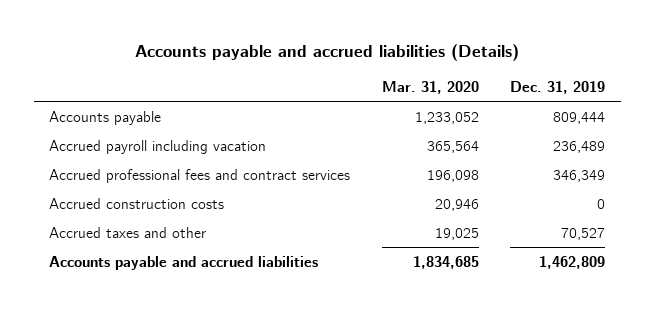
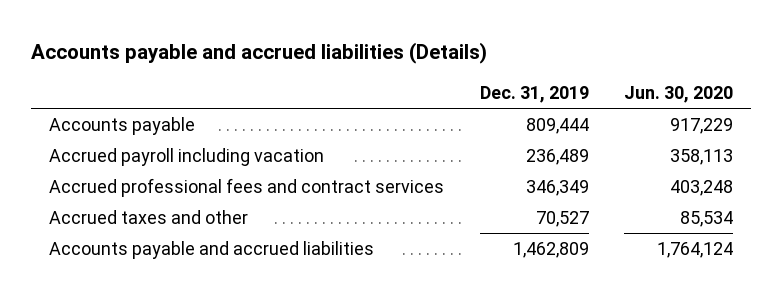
- | Mar. 31, 2020 | Dec. 31, 2019
+ | Dec. 31, 2019 | Jun. 30, 2020
- Accrued construction costs | 20,946 | 0

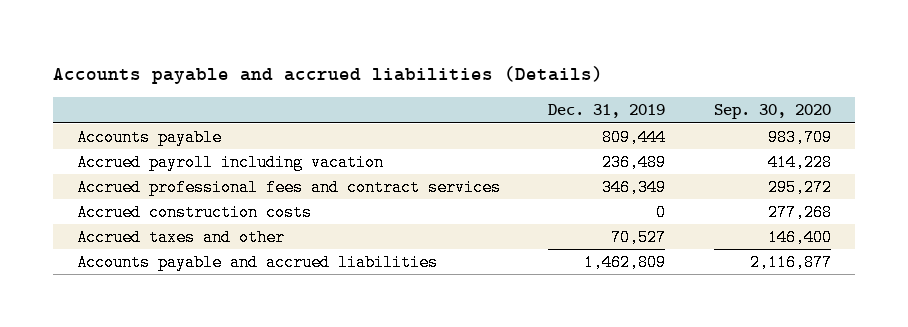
- | Dec. 31, 2019 | Jun. 30, 2020
+ | Dec. 31, 2019 | Sep. 30, 2020
+ Accrued construction costs | 0 | 277,268

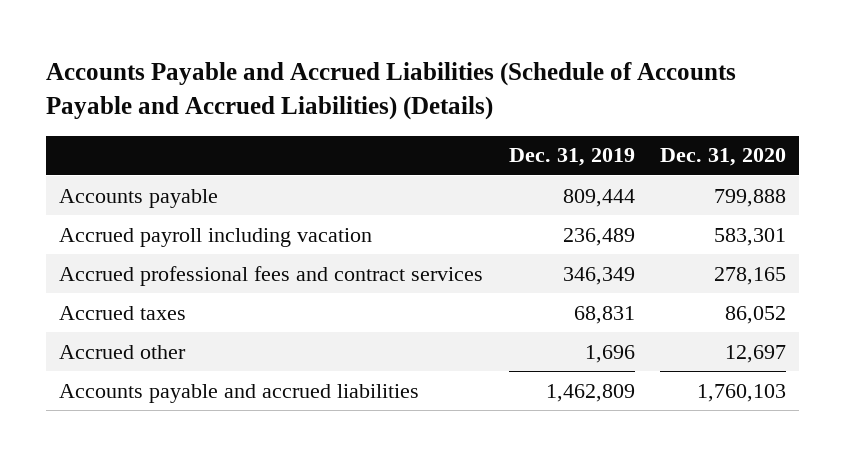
- Accounts payable and accrued liabilities (Details)
+ Accounts Payable and Accrued Liabilities (Schedule of Accounts Payable and Accrued Liabilities) (Details)
- | Dec. 31, 2019 | Sep. 30, 2020
+ | Dec. 31, 2019 | Dec. 31, 2020
- Accrued construction costs | 0 | 277,268
- Accrued taxes and other | 70,527 | 146,400
+ Accrued taxes | 68,831 | 86,052
+ Accrued other | 1,696 | 12,697

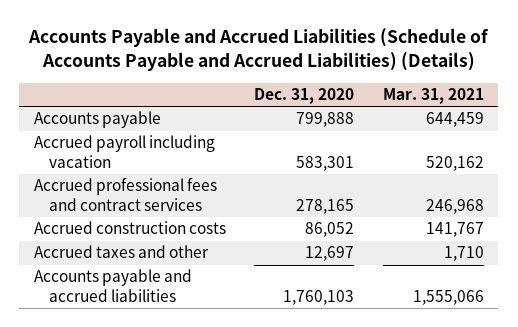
- | Dec. 31, 2019 | Dec. 31, 2020
+ | Dec. 31, 2020 | Mar. 31, 2021
- Accrued taxes | 68,831 | 86,052
- Accrued other | 1,696 | 12,697
+ Accrued construction costs | 86,052 | 141,767
+ Accrued taxes and other | 12,697 | 1,710

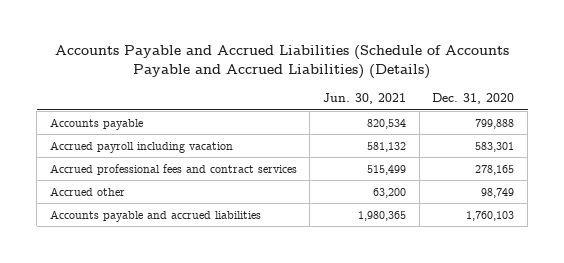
- | Dec. 31, 2020 | Mar. 31, 2021
+ | Jun. 30, 2021 | Dec. 31, 2020
- Accrued construction costs | 86,052 | 141,767
- Accrued taxes and other | 12,697 | 1,710
+ Accrued other | 63,200 | 98,749

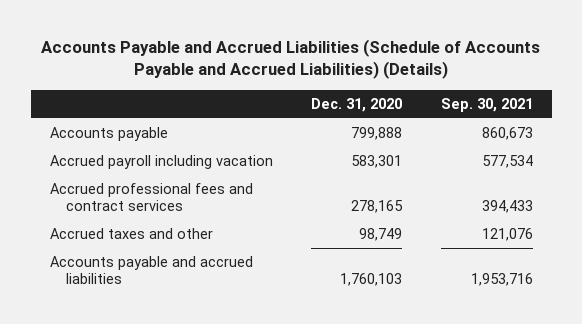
- | Jun. 30, 2021 | Dec. 31, 2020
+ | Dec. 31, 2020 | Sep. 30, 2021
- Accrued other | 63,200 | 98,749
+ Accrued taxes and other | 98,749 | 121,076

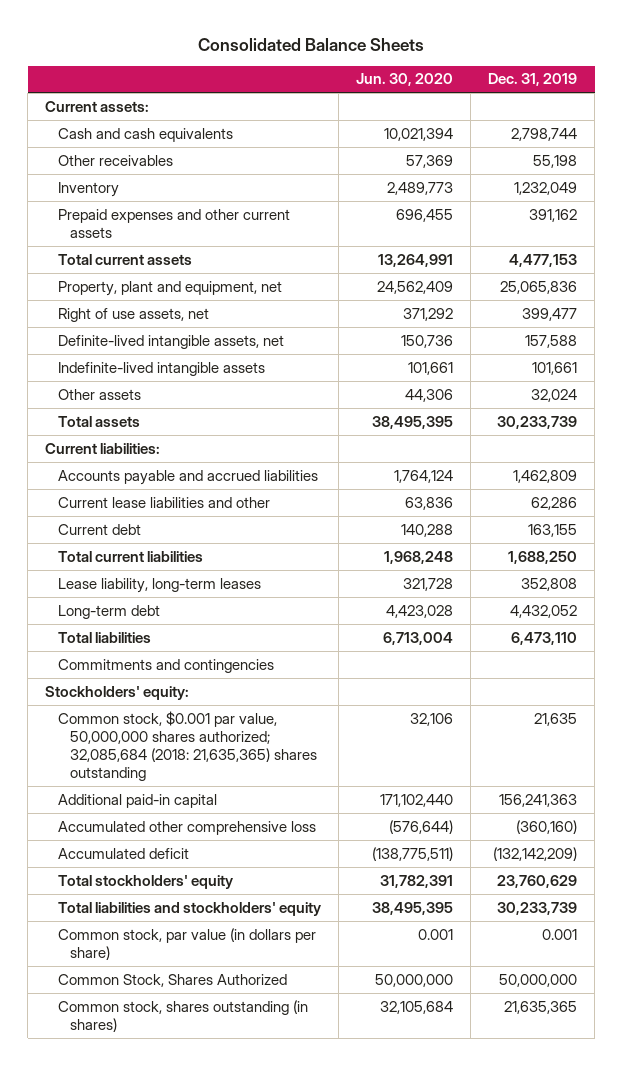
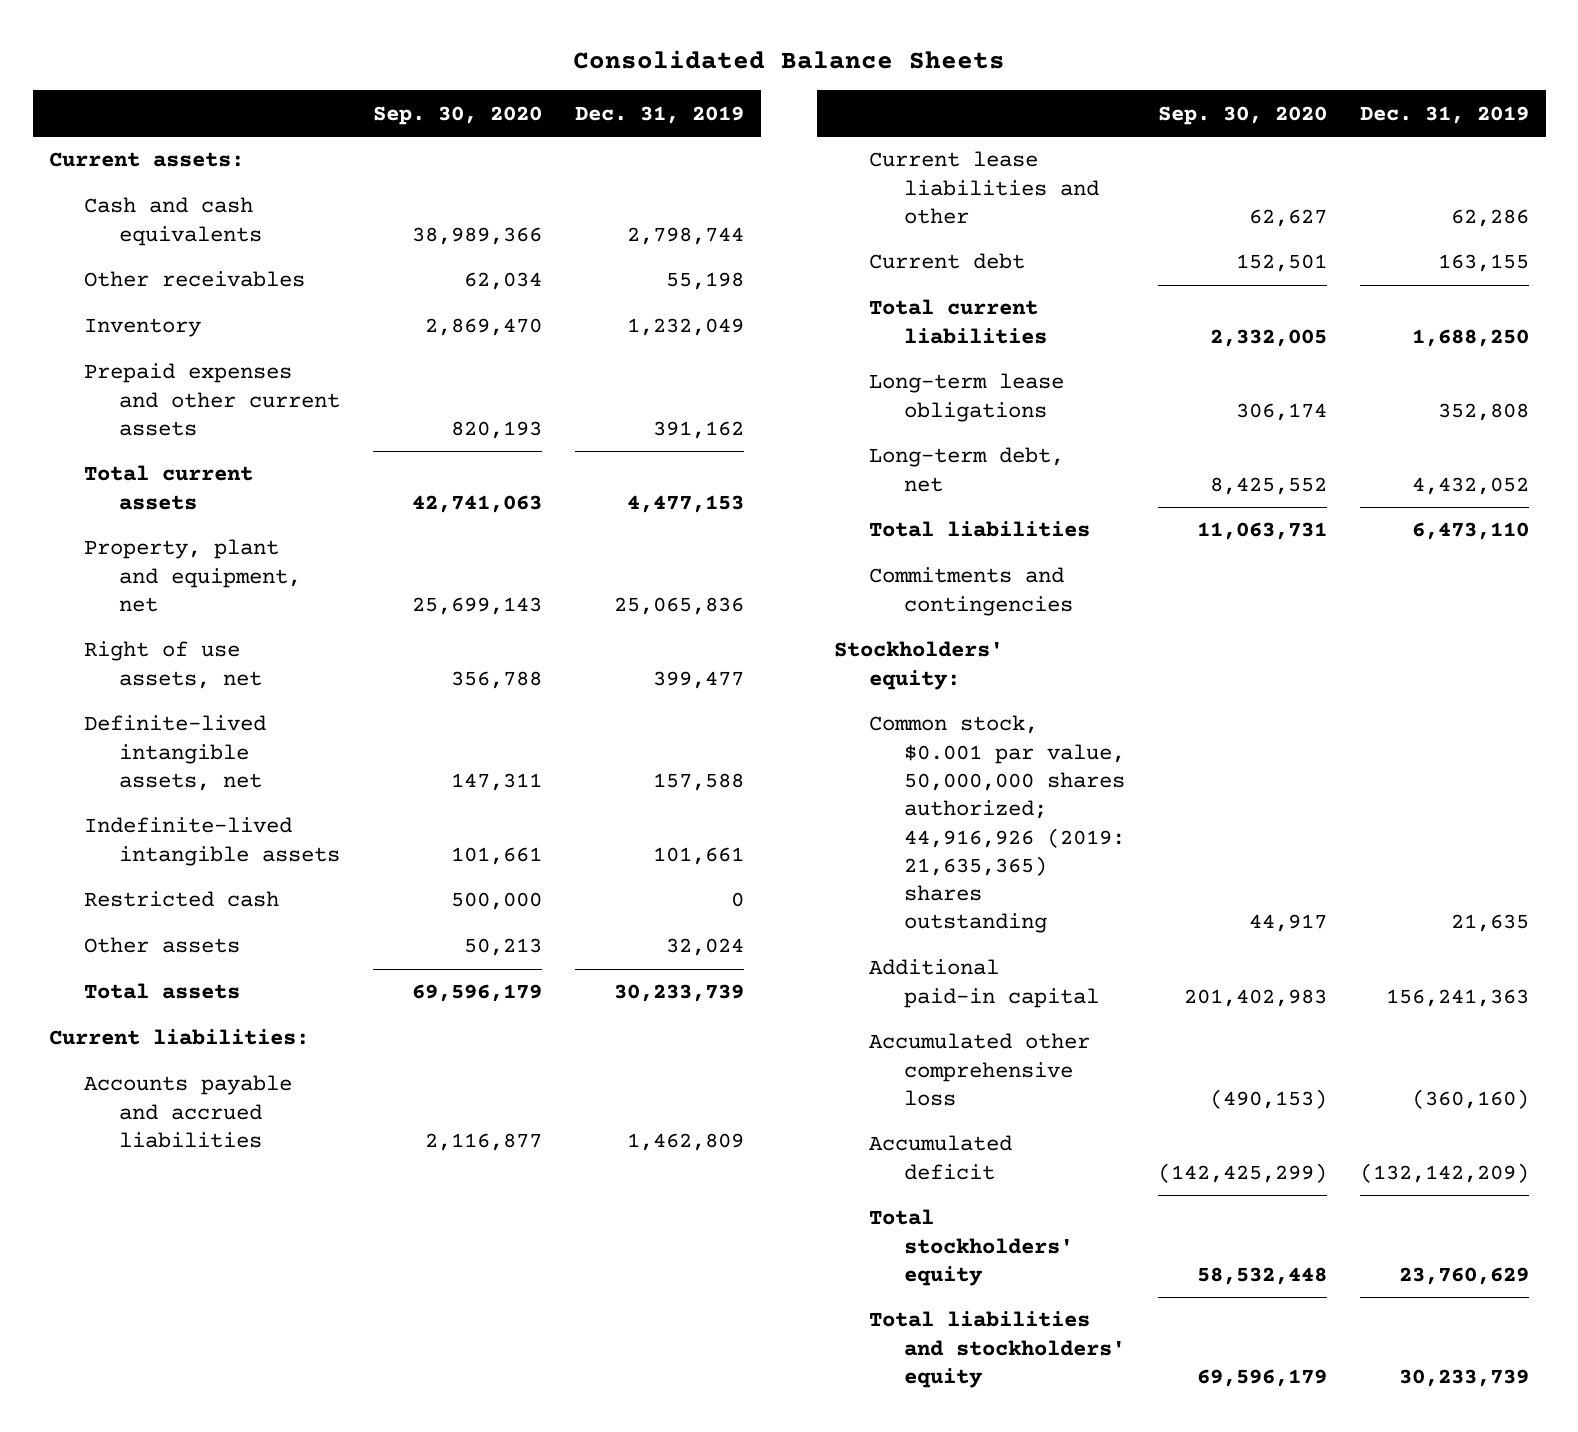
- | Jun. 30, 2020 | Dec. 31, 2019
+ | Sep. 30, 2020 | Dec. 31, 2019
+ Restricted cash | 500,000 | 0
- Lease liability, long-term leases | 321,728 | 352,808
- Long-term debt | 4,423,028 | 4,432,052
+ Long-term lease obligations | 306,174 | 352,808
+ Long-term debt, net | 8,425,552 | 4,432,052
- Common stock, $0.001 par value, 50,000,000 shares authorized; 32,085,684 (2018: 21,635,365) shares outstanding | 32,106 | 21,635
+ Common stock, $0.001 par value, 50,000,000 shares authorized; 44,916,926 (2019: 21,635,365) shares outstanding | 44,917 | 21,635
- Common stock, par value (in dollars per share) | 0.001 | 0.001
- Common Stock, Shares Authorized | 50,000,000 | 50,000,000
- Common stock, shares outstanding (in shares) | 32,105,684 | 21,635,365

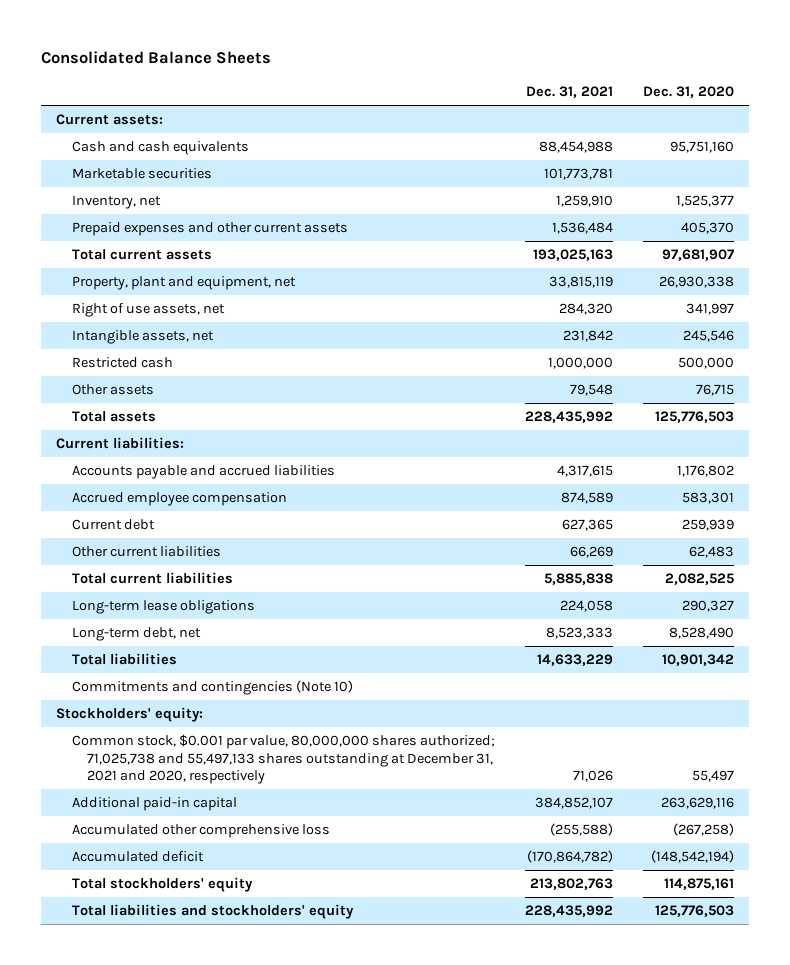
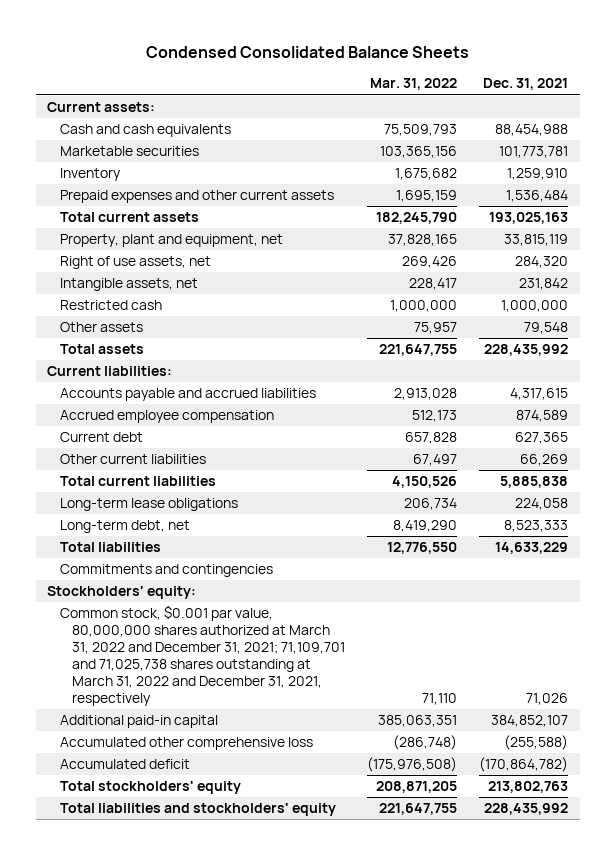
- Consolidated Balance Sheets
+ Condensed Consolidated Balance Sheets
- | Dec. 31, 2021 | Dec. 31, 2020
+ | Mar. 31, 2022 | Dec. 31, 2021
- Inventory, net | 1,259,910 | 1,525,377
+ Inventory | 1,675,682 | 1,259,910
- Commitments and contingencies (Note 10)
+ Commitments and contingencies
- Common stock, $0.001 par value, 80,000,000 shares authorized; 71,025,738 and 55,497,133 shares outstanding at December 31, 2021 and 2020, respectively | 71,026 | 55,497
+ Common stock, $0.001 par value, 80,000,000 shares authorized at March 31, 2022 and December 31, 2021; 71,109,701 and 71,025,738 shares outstanding at March 31, 2022 and December 31, 2021, respectively | 71,110 | 71,026

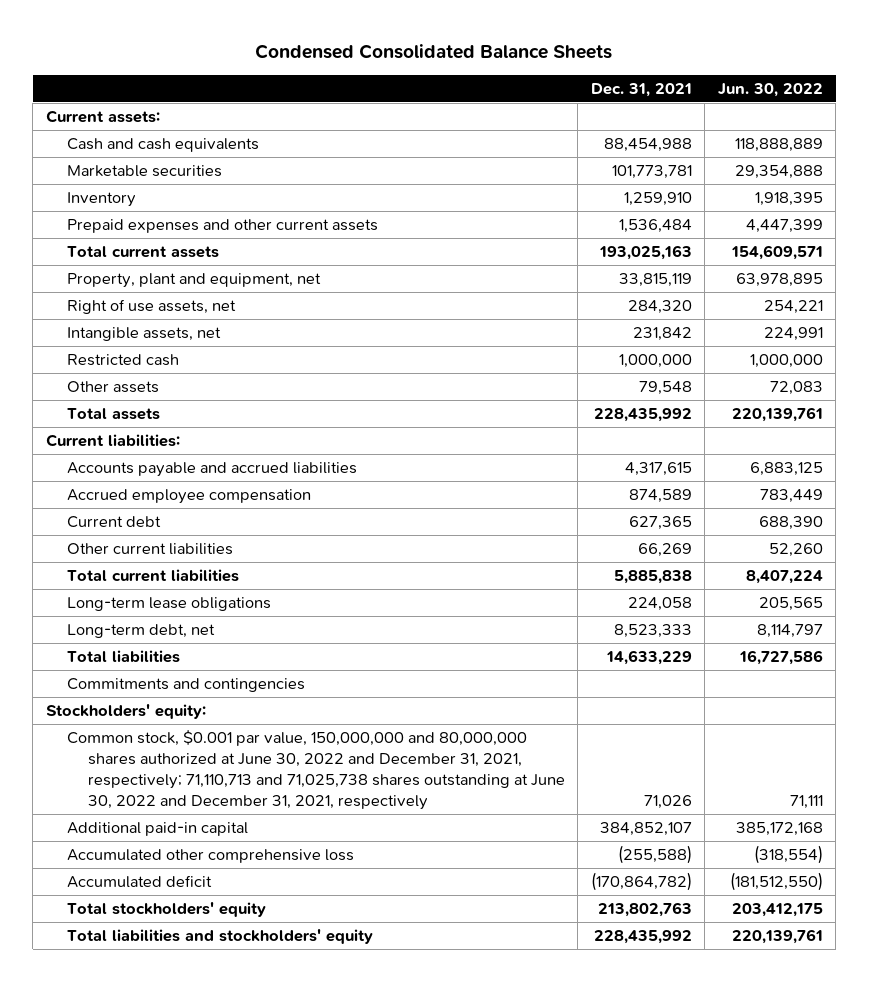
- | Mar. 31, 2022 | Dec. 31, 2021
+ | Dec. 31, 2021 | Jun. 30, 2022
- Common stock, $0.001 par value, 80,000,000 shares authorized at March 31, 2022 and December 31, 2021; 71,109,701 and 71,025,738 shares outstanding at March 31, 2022 and December 31, 2021, respectively | 71,110 | 71,026
+ Common stock, $0.001 par value, 150,000,000 and 80,000,000 shares authorized at June 30, 2022 and December 31, 2021, respectively; 71,110,713 and 71,025,738 shares outstanding at June 30, 2022 and December 31, 2021, respectively | 71,026 | 71,111

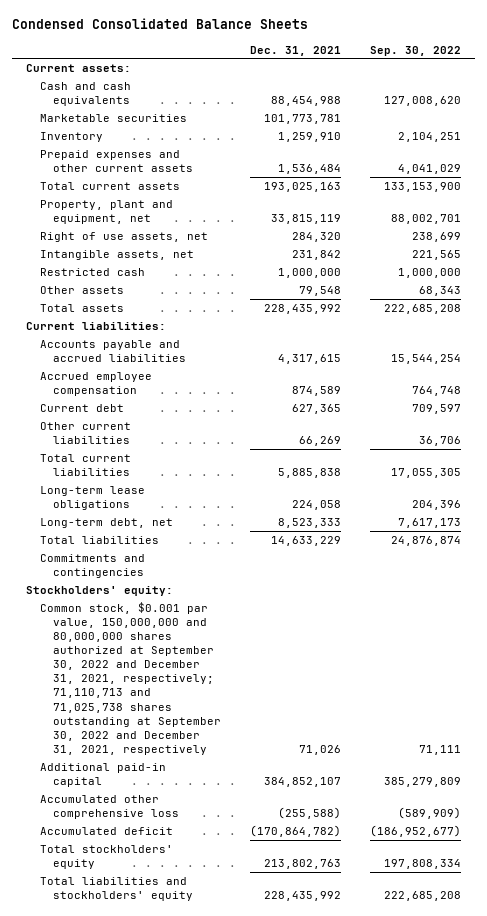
- | Dec. 31, 2021 | Jun. 30, 2022
+ | Dec. 31, 2021 | Sep. 30, 2022
- Common stock, $0.001 par value, 150,000,000 and 80,000,000 shares authorized at June 30, 2022 and December 31, 2021, respectively; 71,110,713 and 71,025,738 shares outstanding at June 30, 2022 and December 31, 2021, respectively | 71,026 | 71,111
+ Common stock, $0.001 par value, 150,000,000 and 80,000,000 shares authorized at September 30, 2022 and December 31, 2021, respectively; 71,110,713 and 71,025,738 shares outstanding at September 30, 2022 and December 31, 2021, respectively | 71,026 | 71,111

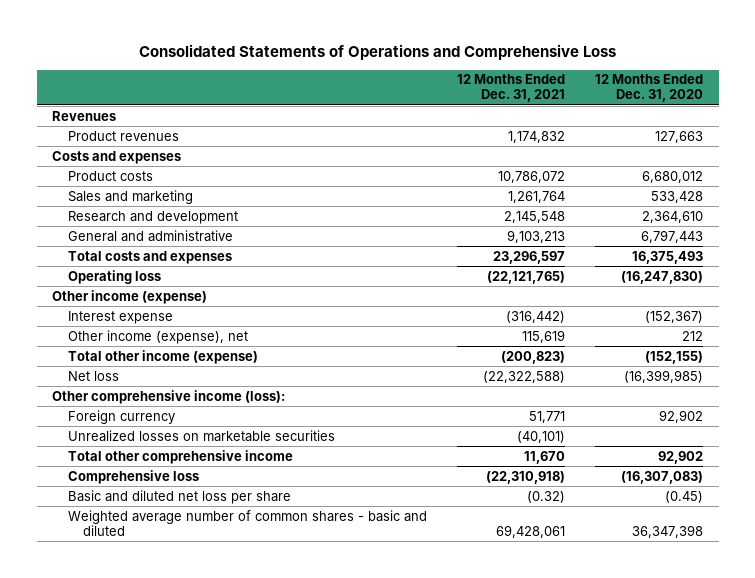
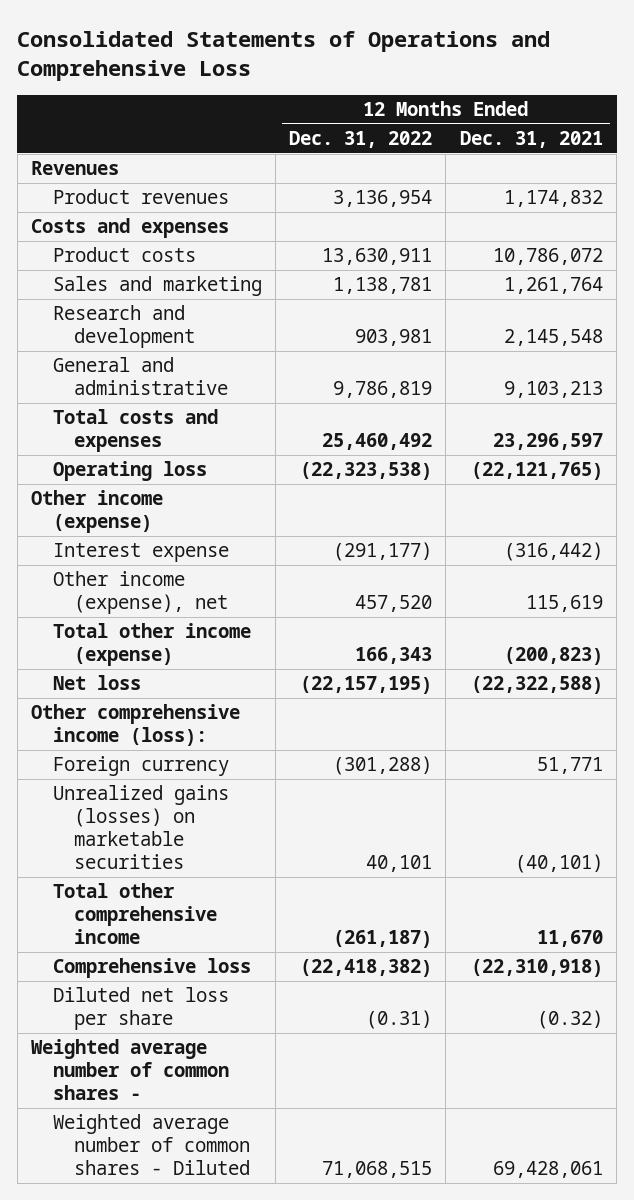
- | 12 Months Ended Dec. 31, 2021 | 12 Months Ended Dec. 31, 2020
+ | 12 Months Ended Dec. 31, 2022 | 12 Months Ended Dec. 31, 2021
- Unrealized losses on marketable securities | (40,101) |
+ Unrealized gains (losses) on marketable securities | 40,101 | (40,101)
- Basic and diluted net loss per share | (0.32) | (0.45)
- Weighted average number of common shares - basic and diluted | 69,428,061 | 36,347,398
+ Diluted net loss per share | (0.31) | (0.32)
+ Weighted average number of common shares -
+ Weighted average number of common shares - Diluted | 71,068,515 | 69,428,061

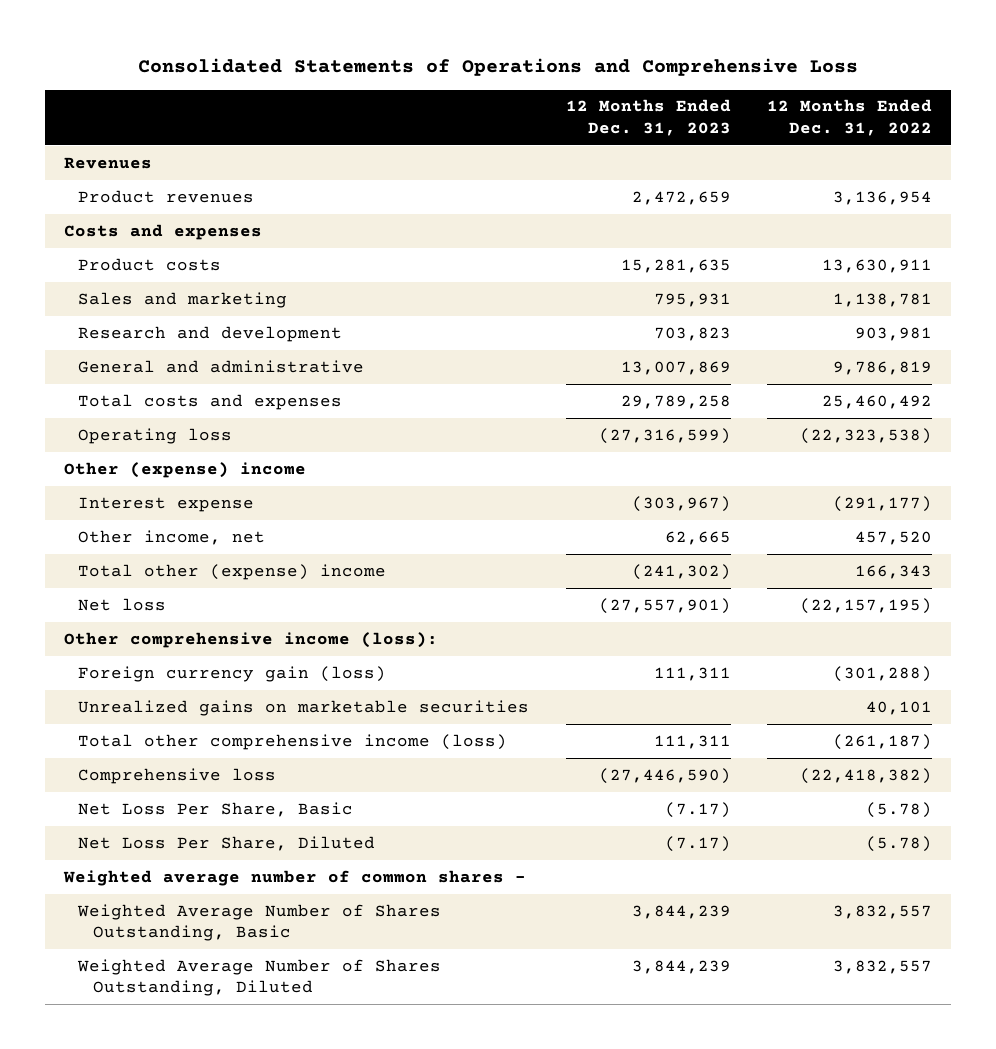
- | 12 Months Ended Dec. 31, 2022 | 12 Months Ended Dec. 31, 2021
+ | 12 Months Ended Dec. 31, 2023 | 12 Months Ended Dec. 31, 2022
- Other income (expense)
+ Other (expense) income
- Other income (expense), net | 457,520 | 115,619
- Total other income (expense) | 166,343 | (200,823)
+ Other income, net | 62,665 | 457,520
+ Total other (expense) income | (241,302) | 166,343
- Foreign currency | (301,288) | 51,771
- Unrealized gains (losses) on marketable securities | 40,101 | (40,101)
- Total other comprehensive income | (261,187) | 11,670
+ Foreign currency gain (loss) | 111,311 | (301,288)
+ Unrealized gains on marketable securities | | 40,101
+ Total other comprehensive income (loss) | 111,311 | (261,187)
- Diluted net loss per share | (0.31) | (0.32)
+ Net Loss Per Share, Basic | (7.17) | (5.78)
+ Net Loss Per Share, Diluted | (7.17) | (5.78)
- Weighted average number of common shares - Diluted | 71,068,515 | 69,428,061
+ Weighted Average Number of Shares Outstanding, Basic | 3,844,239 | 3,832,557
+ Weighted Average Number of Shares Outstanding, Diluted | 3,844,239 | 3,832,557

